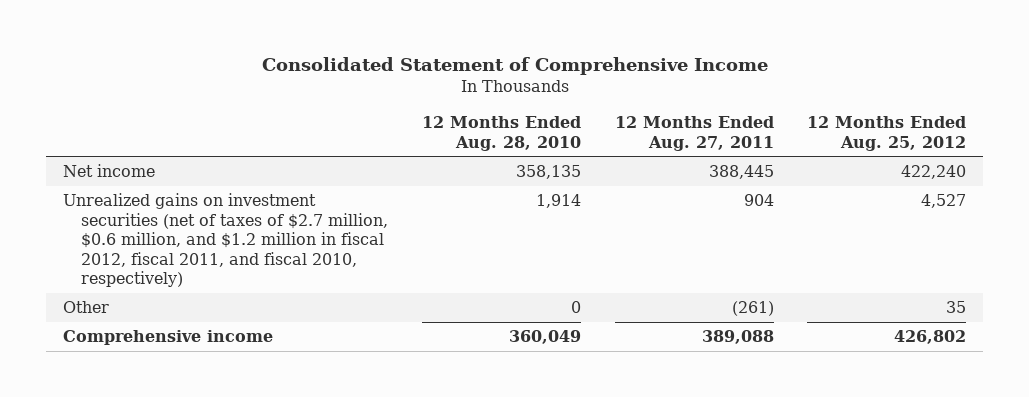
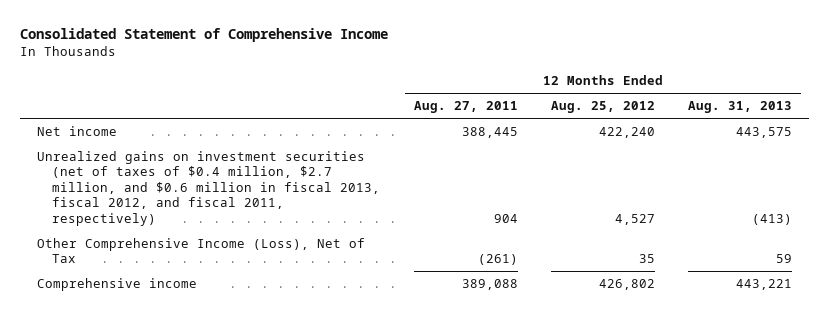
- | 12 Months Ended Aug. 28, 2010 | 12 Months Ended Aug. 27, 2011 | 12 Months Ended Aug. 25, 2012
+ | 12 Months Ended Aug. 27, 2011 | 12 Months Ended Aug. 25, 2012 | 12 Months Ended Aug. 31, 2013
- Unrealized gains on investment securities (net of taxes of $2.7 million, $0.6 million, and $1.2 million in fiscal 2012, fiscal 2011, and fiscal 2010, respectively) | 1,914 | 904 | 4,527
- Other | 0 | (261) | 35
+ Unrealized gains on investment securities (net of taxes of $0.4 million, $2.7 million, and $0.6 million in fiscal 2013, fiscal 2012, and fiscal 2011, respectively) | 904 | 4,527 | (413)
+ Other Comprehensive Income (Loss), Net of Tax | (261) | 35 | 59

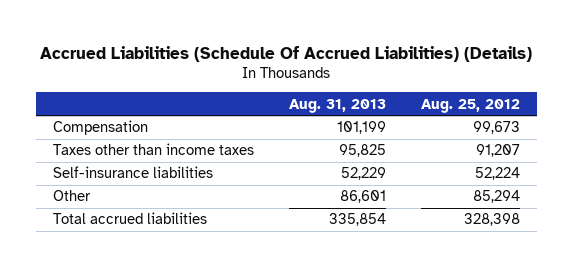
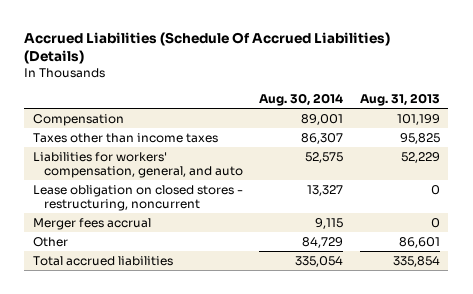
- | Aug. 31, 2013 | Aug. 25, 2012
+ | Aug. 30, 2014 | Aug. 31, 2013
- Self-insurance liabilities | 52,229 | 52,224
+ Liabilities for workers' compensation, general, and auto | 52,575 | 52,229
+ Lease obligation on closed stores - restructuring, noncurrent | 13,327 | 0
+ Merger fees accrual | 9,115 | 0

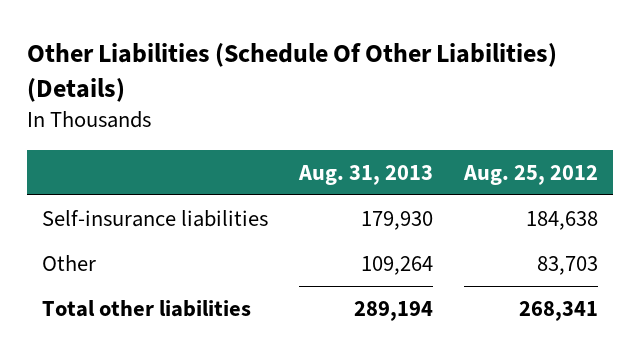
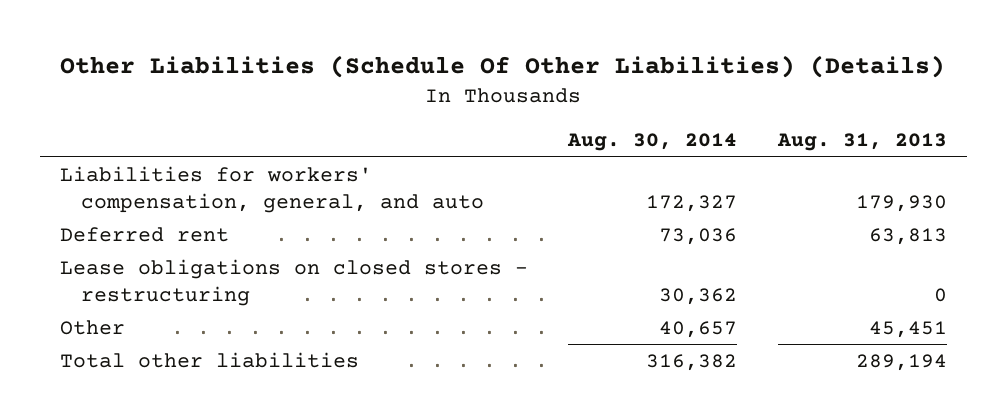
- | Aug. 31, 2013 | Aug. 25, 2012
+ | Aug. 30, 2014 | Aug. 31, 2013
- Self-insurance liabilities | 179,930 | 184,638
- Other | 109,264 | 83,703
+ Liabilities for workers' compensation, general, and auto | 172,327 | 179,930
+ Deferred rent | 73,036 | 63,813
+ Lease obligations on closed stores - restructuring | 30,362 | 0
+ Other | 40,657 | 45,451

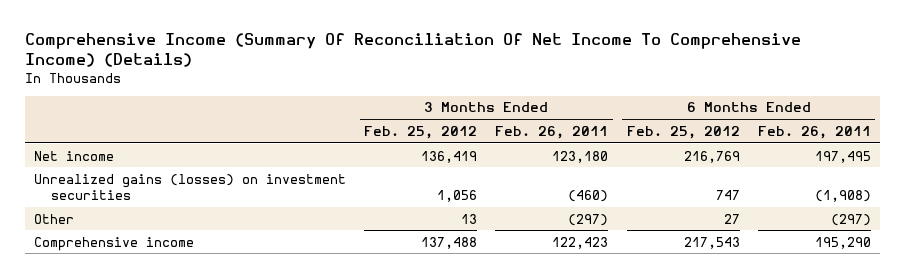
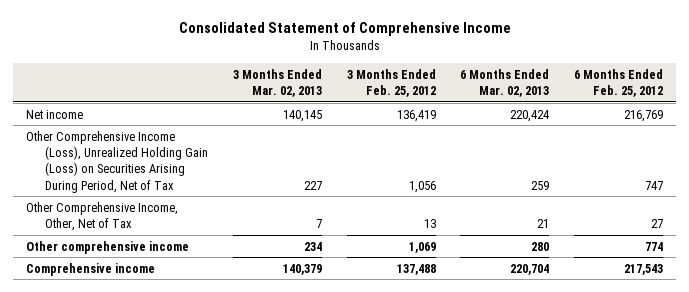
- Comprehensive Income (Summary Of Reconciliation Of Net Income To Comprehensive Income) (Details)
+ Consolidated Statement of Comprehensive Income
- | 3 Months Ended Feb. 25, 2012 | 3 Months Ended Feb. 26, 2011 | 6 Months Ended Feb. 25, 2012 | 6 Months Ended Feb. 26, 2011
+ | 3 Months Ended Mar. 02, 2013 | 3 Months Ended Feb. 25, 2012 | 6 Months Ended Mar. 02, 2013 | 6 Months Ended Feb. 25, 2012
- Unrealized gains (losses) on investment securities | 1,056 | (460) | 747 | (1,908)
- Other | 13 | (297) | 27 | (297)
+ Other Comprehensive Income (Loss), Unrealized Holding Gain (Loss) on Securities Arising During Period, Net of Tax | 227 | 1,056 | 259 | 747
+ Other Comprehensive Income, Other, Net of Tax | 7 | 13 | 21 | 27
+ Other comprehensive income | 234 | 1,069 | 280 | 774

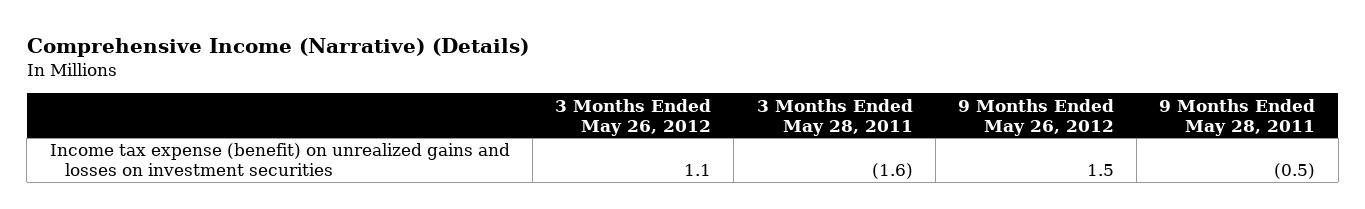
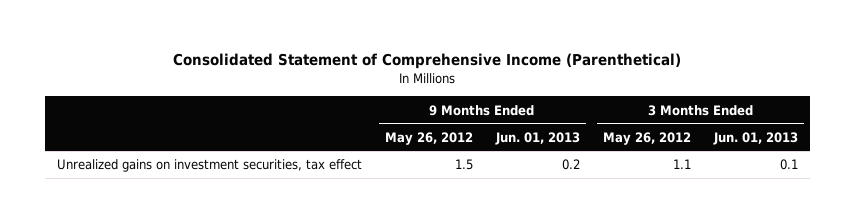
- Comprehensive Income (Narrative) (Details)
+ Consolidated Statement of Comprehensive Income (Parenthetical)
- | 3 Months Ended May 26, 2012 | 3 Months Ended May 28, 2011 | 9 Months Ended May 26, 2012 | 9 Months Ended May 28, 2011
+ | 9 Months Ended May 26, 2012 | 9 Months Ended Jun. 01, 2013 | 3 Months Ended May 26, 2012 | 3 Months Ended Jun. 01, 2013
- Income tax expense (benefit) on unrealized gains and losses on investment securities | 1.1 | (1.6) | 1.5 | (0.5)
+ Unrealized gains on investment securities, tax effect | 1.5 | 0.2 | 1.1 | 0.1

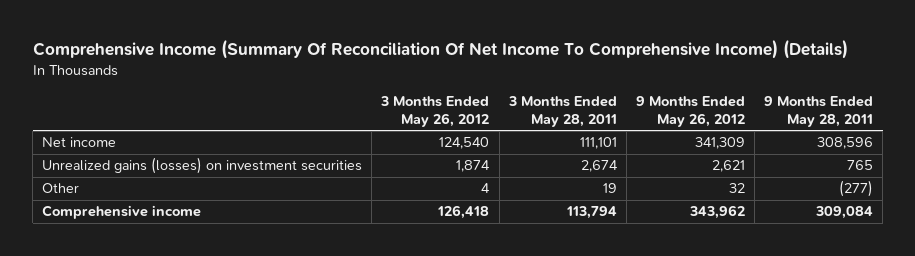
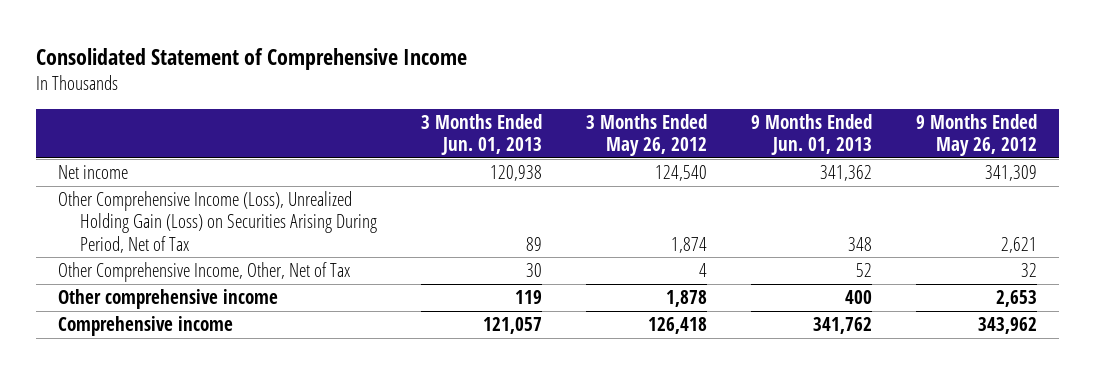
- Comprehensive Income (Summary Of Reconciliation Of Net Income To Comprehensive Income) (Details)
+ Consolidated Statement of Comprehensive Income
- | 3 Months Ended May 26, 2012 | 3 Months Ended May 28, 2011 | 9 Months Ended May 26, 2012 | 9 Months Ended May 28, 2011
+ | 3 Months Ended Jun. 01, 2013 | 3 Months Ended May 26, 2012 | 9 Months Ended Jun. 01, 2013 | 9 Months Ended May 26, 2012
- Unrealized gains (losses) on investment securities | 1,874 | 2,674 | 2,621 | 765
- Other | 4 | 19 | 32 | (277)
+ Other Comprehensive Income (Loss), Unrealized Holding Gain (Loss) on Securities Arising During Period, Net of Tax | 89 | 1,874 | 348 | 2,621
+ Other Comprehensive Income, Other, Net of Tax | 30 | 4 | 52 | 32
+ Other comprehensive income | 119 | 1,878 | 400 | 2,653

